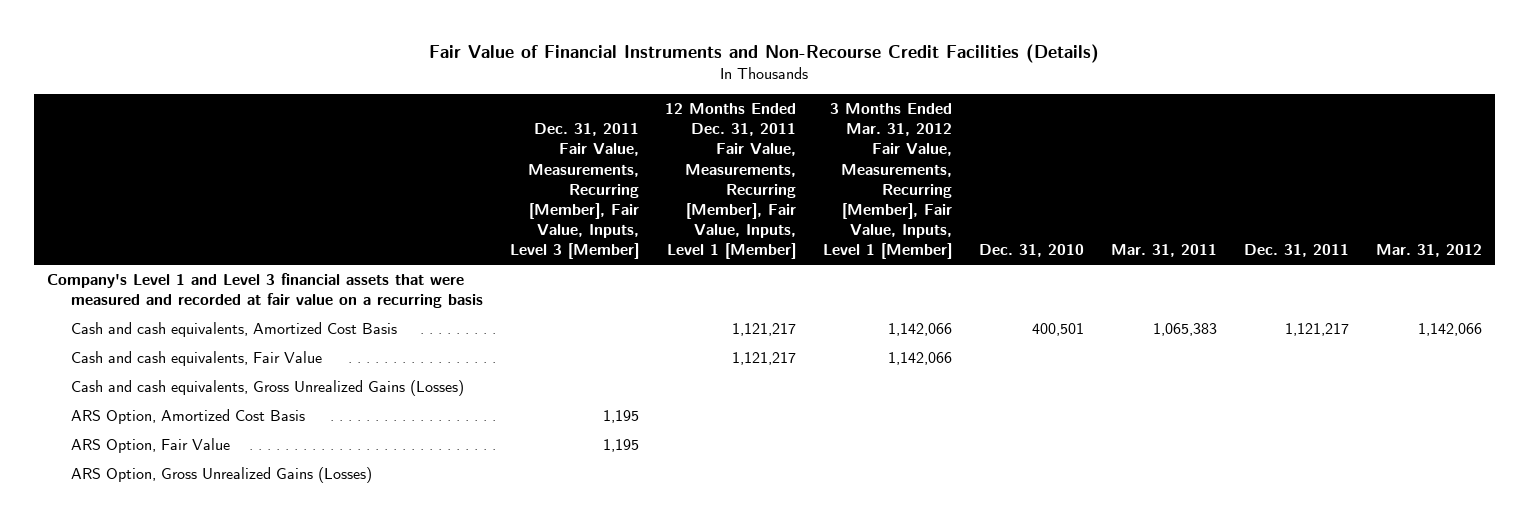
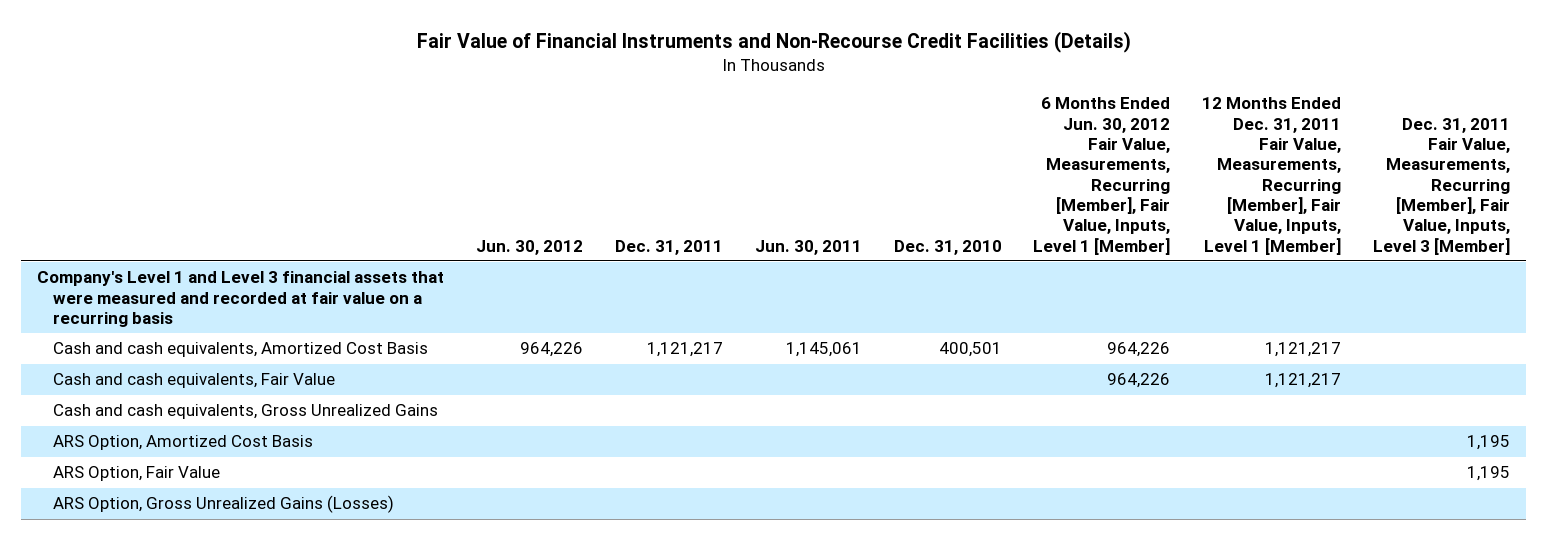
- | Dec. 31, 2011 Fair Value, Measurements, Recurring [Member], Fair Value, Inputs, Level 3 [Member] | 12 Months Ended Dec. 31, 2011 Fair Value, Measurements, Recurring [Member], Fair Value, Inputs, Level 1 [Member] | 3 Months Ended Mar. 31, 2012 Fair Value, Measurements, Recurring [Member], Fair Value, Inputs, Level 1 [Member] | Dec. 31, 2010 | Mar. 31, 2011 | Dec. 31, 2011 | Mar. 31, 2012
+ | Jun. 30, 2012 | Dec. 31, 2011 | Jun. 30, 2011 | Dec. 31, 2010 | 6 Months Ended Jun. 30, 2012 Fair Value, Measurements, Recurring [Member], Fair Value, Inputs, Level 1 [Member] | 12 Months Ended Dec. 31, 2011 Fair Value, Measurements, Recurring [Member], Fair Value, Inputs, Level 1 [Member] | Dec. 31, 2011 Fair Value, Measurements, Recurring [Member], Fair Value, Inputs, Level 3 [Member]
- Cash and cash equivalents, Gross Unrealized Gains (Losses)
+ Cash and cash equivalents, Gross Unrealized Gains

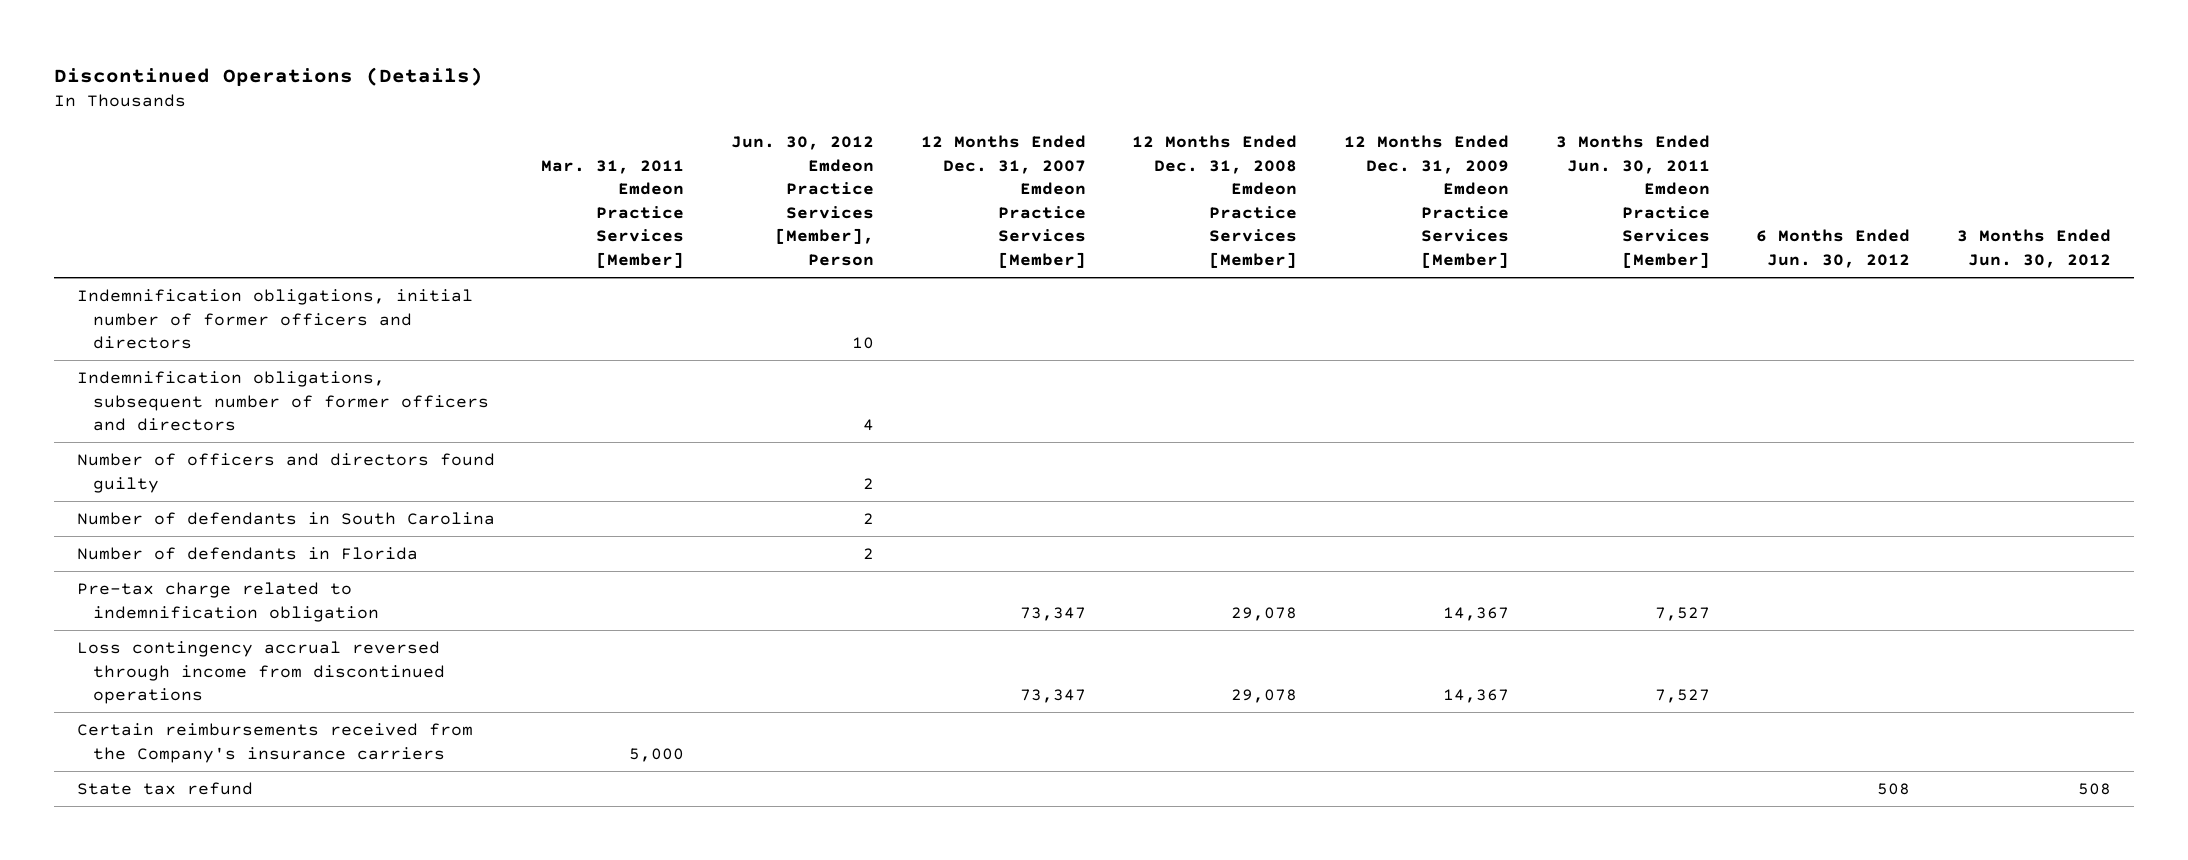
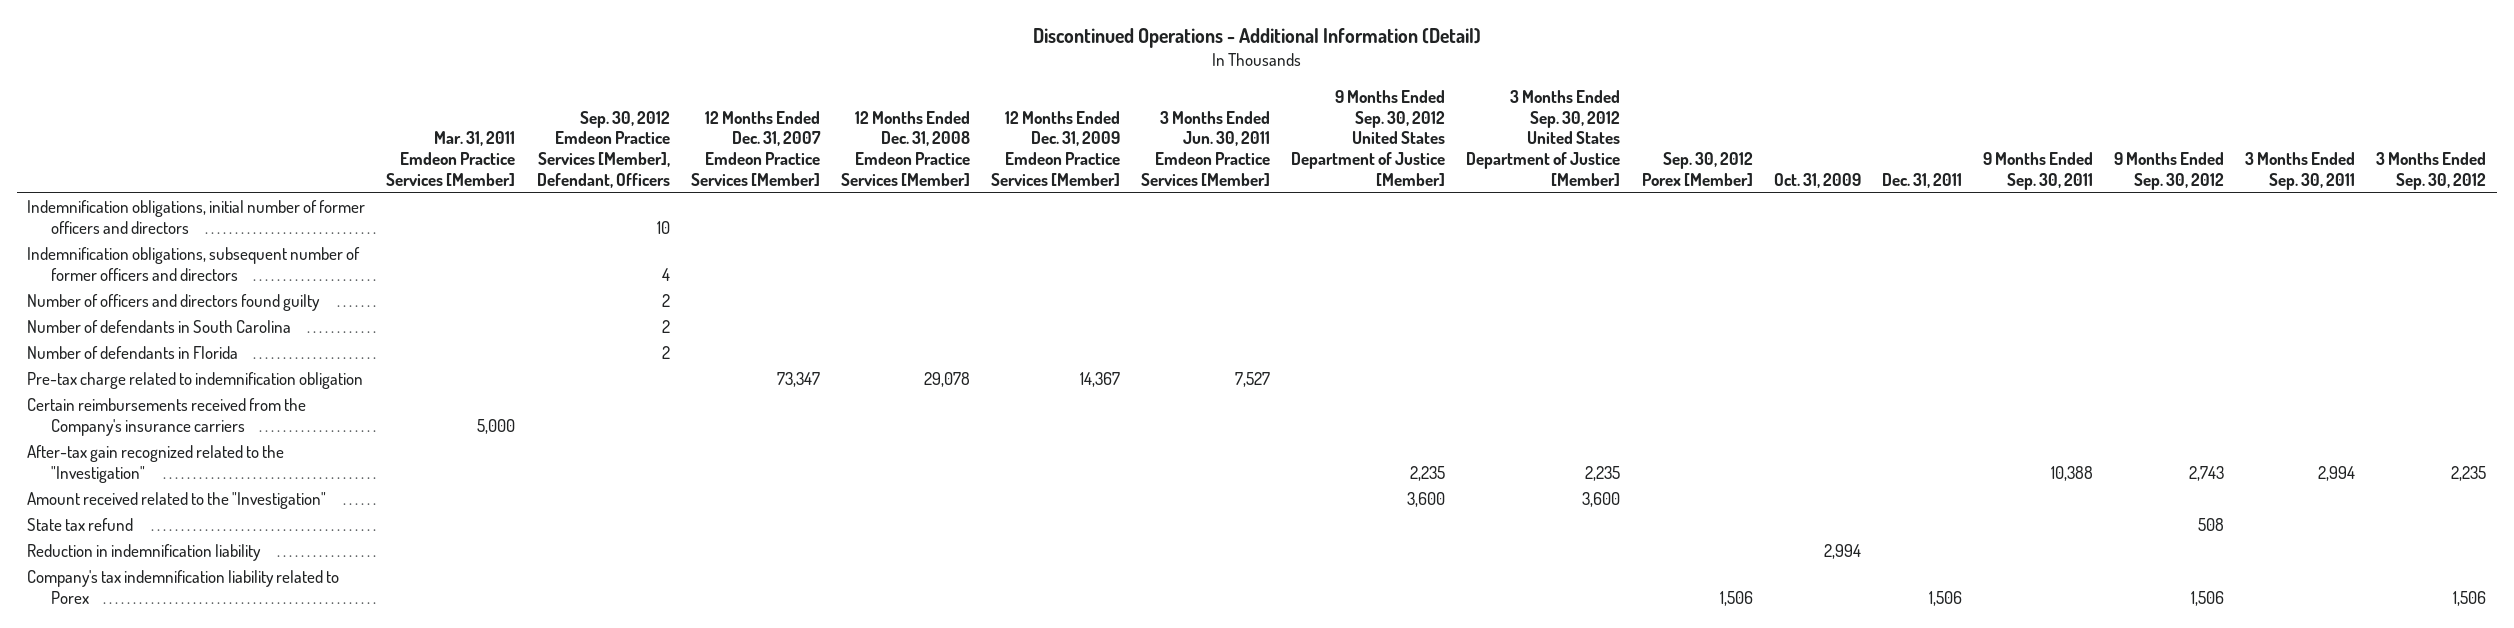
- Discontinued Operations (Details)
+ Discontinued Operations - Additional Information (Detail)
- | Mar. 31, 2011 Emdeon Practice Services [Member] | Jun. 30, 2012 Emdeon Practice Services [Member], Person | 12 Months Ended Dec. 31, 2007 Emdeon Practice Services [Member] | 12 Months Ended Dec. 31, 2008 Emdeon Practice Services [Member] | 12 Months Ended Dec. 31, 2009 Emdeon Practice Services [Member] | 3 Months Ended Jun. 30, 2011 Emdeon Practice Services [Member] | 6 Months Ended Jun. 30, 2012 | 3 Months Ended Jun. 30, 2012
+ | Mar. 31, 2011 Emdeon Practice Services [Member] | Sep. 30, 2012 Emdeon Practice Services [Member], Defendant, Officers | 12 Months Ended Dec. 31, 2007 Emdeon Practice Services [Member] | 12 Months Ended Dec. 31, 2008 Emdeon Practice Services [Member] | 12 Months Ended Dec. 31, 2009 Emdeon Practice Services [Member] | 3 Months Ended Jun. 30, 2011 Emdeon Practice Services [Member] | 9 Months Ended Sep. 30, 2012 United States Department of Justice [Member] | 3 Months Ended Sep. 30, 2012 United States Department of Justice [Member] | Sep. 30, 2012 Porex [Member] | Oct. 31, 2009 | Dec. 31, 2011 | 9 Months Ended Sep. 30, 2011 | 9 Months Ended Sep. 30, 2012 | 3 Months Ended Sep. 30, 2011 | 3 Months Ended Sep. 30, 2012
- Loss contingency accrual reversed through income from discontinued operations | | | 73,347 | 29,078 | 14,367 | 7,527 | |
+ After-tax gain recognized related to the "Investigation" | | | | | | | 2,235 | 2,235 | | | | 10,388 | 2,743 | 2,994 | 2,235
+ Amount received related to the "Investigation" | | | | | | | 3,600 | 3,600 | | | | | | |
+ Reduction in indemnification liability | | | | | | | | | | 2,994 | | | | |
+ Company's tax indemnification liability related to Porex | | | | | | | | | 1,506 | | 1,506 | | 1,506 | | 1,506

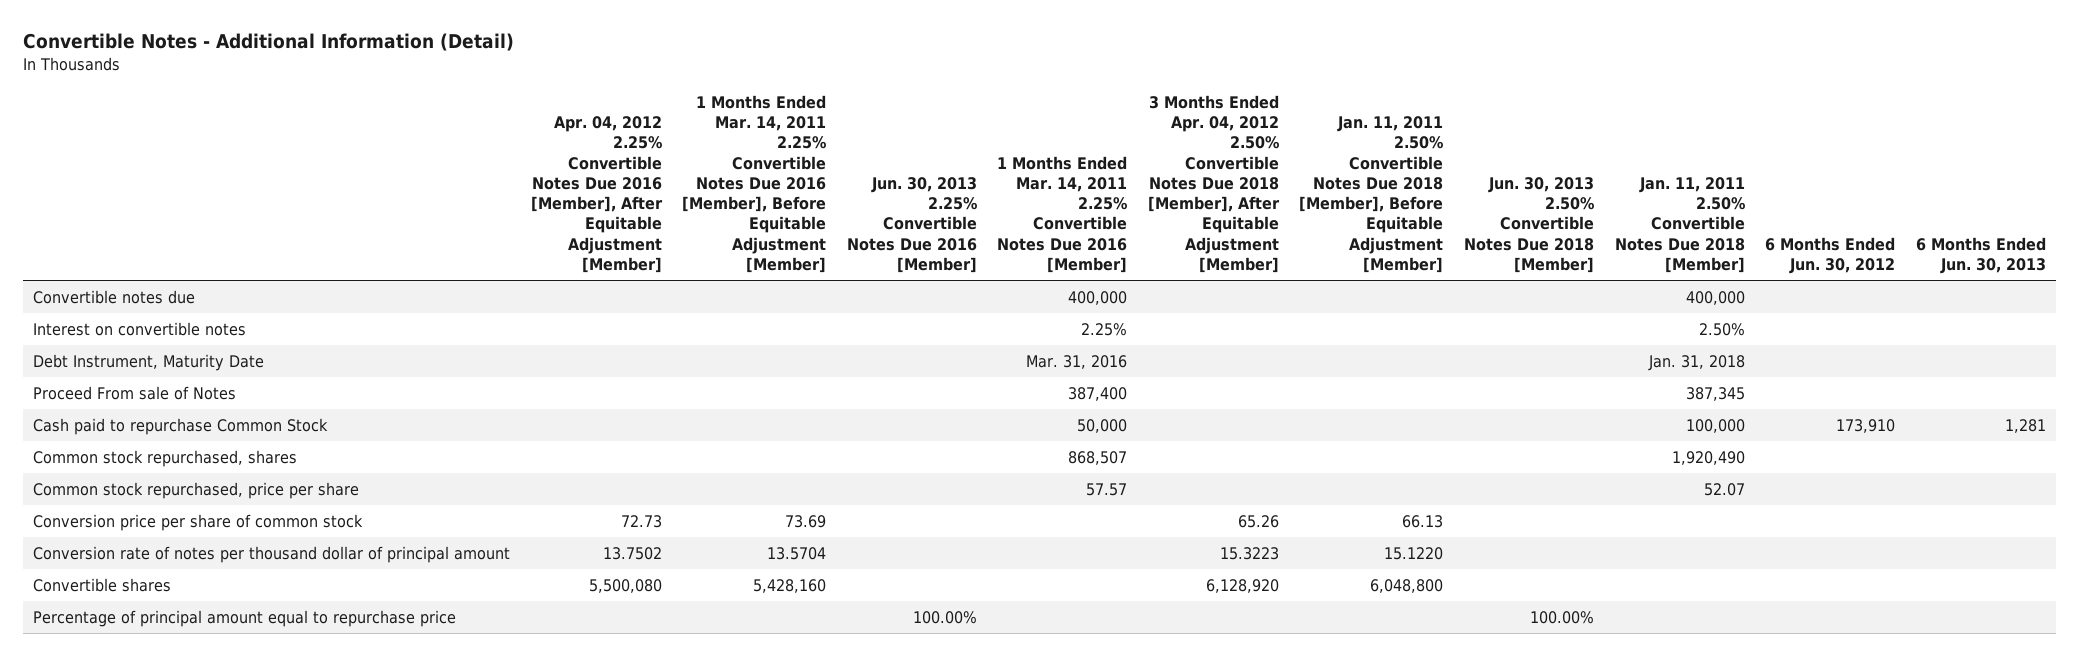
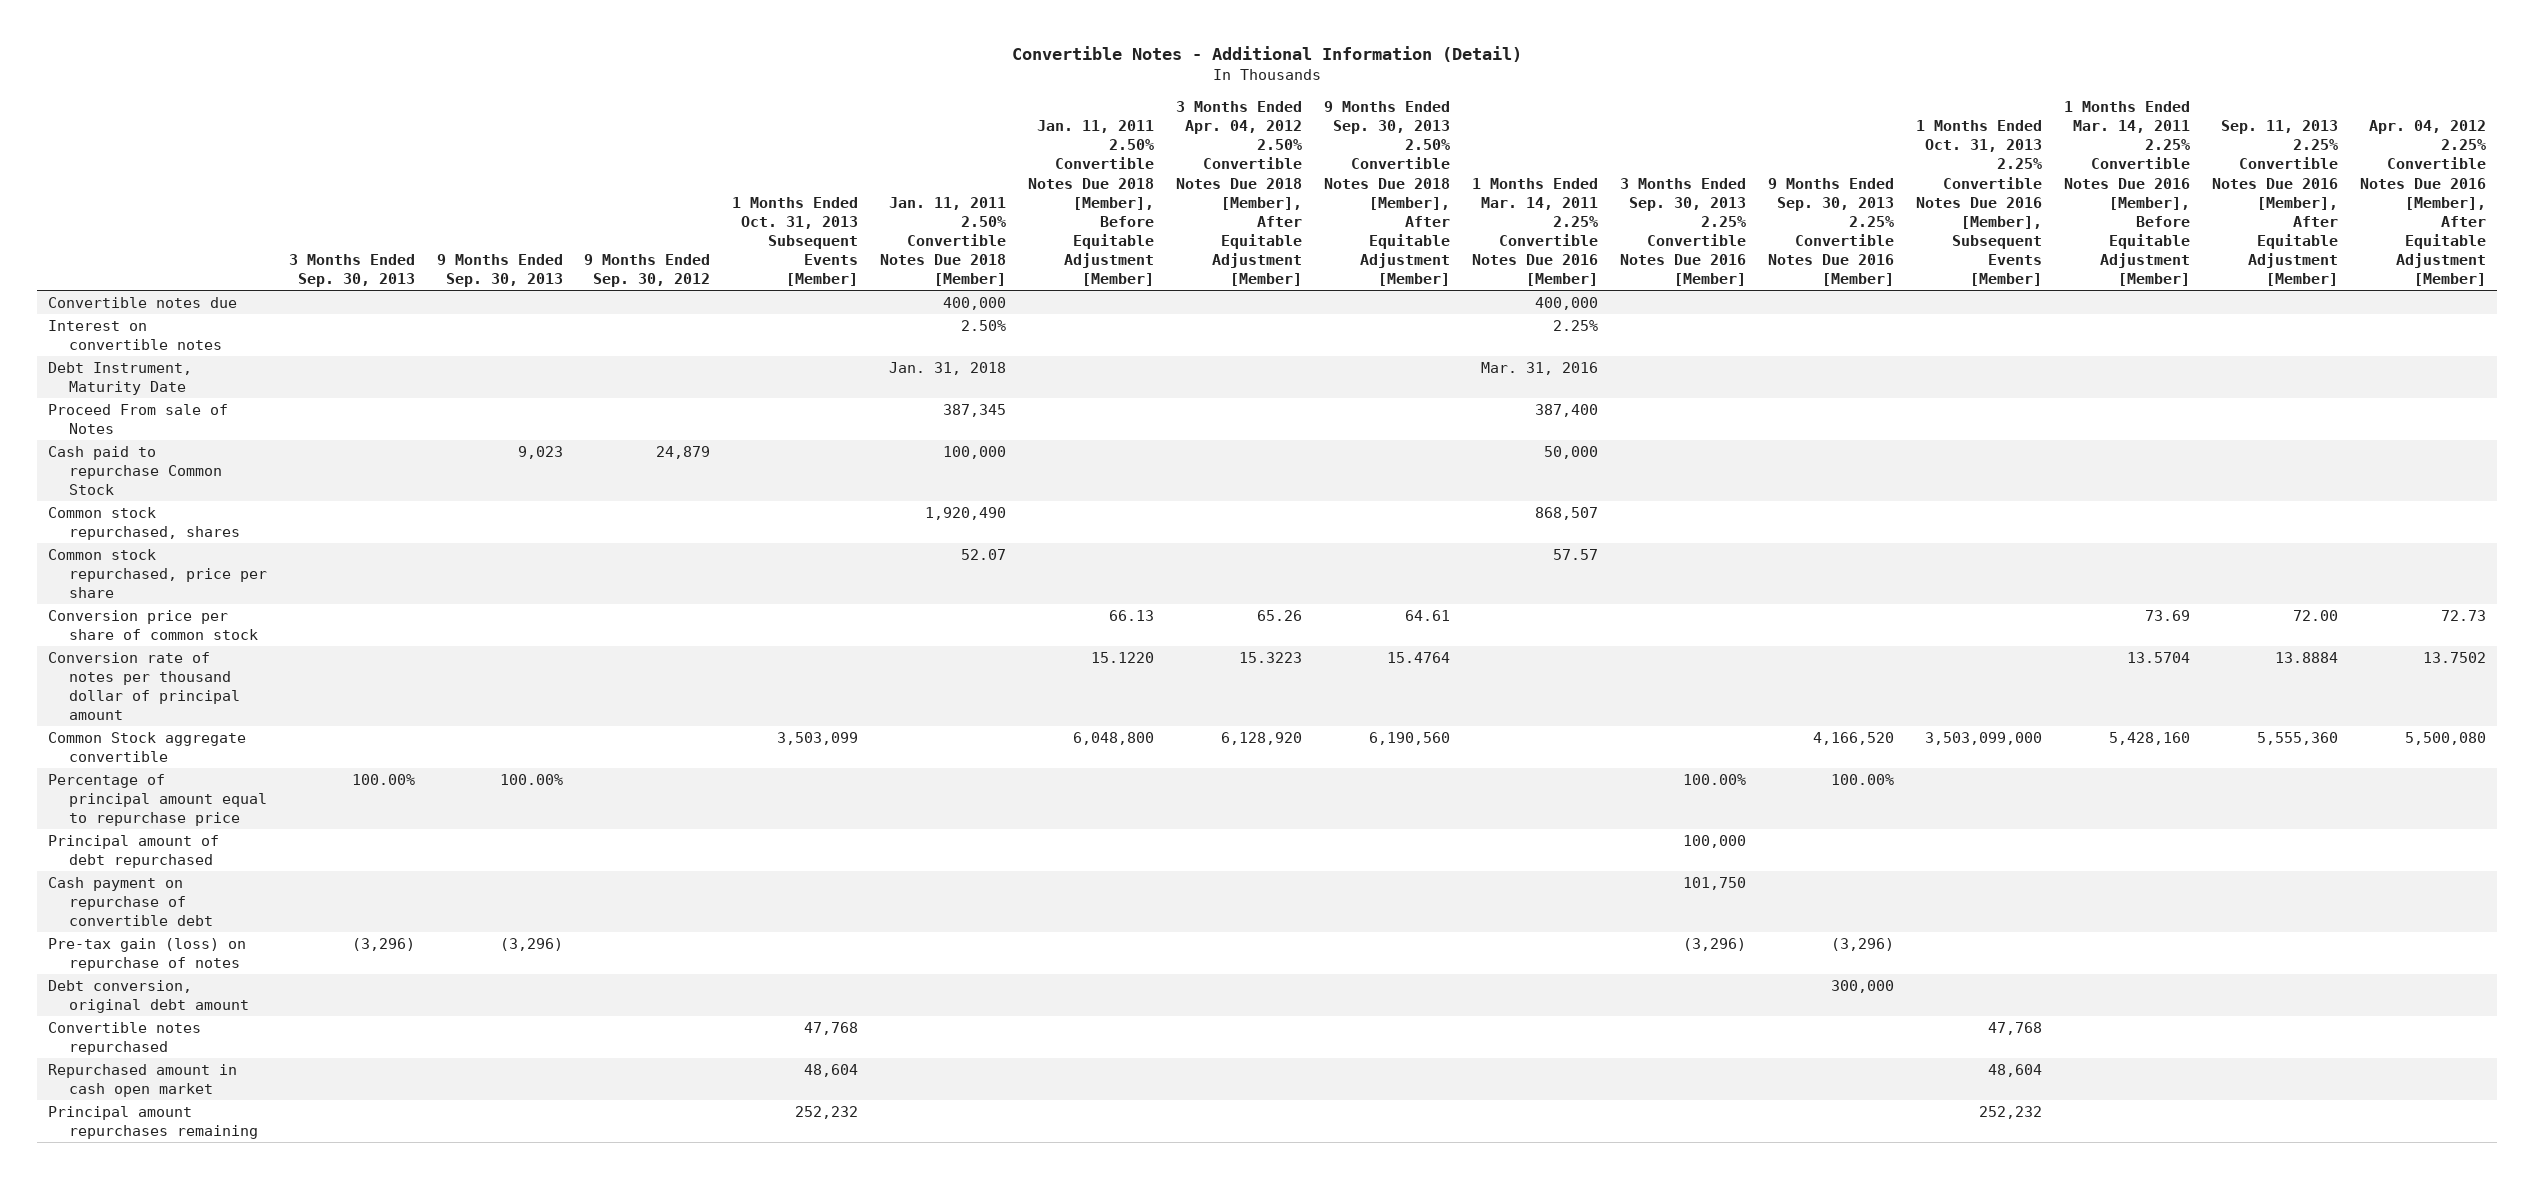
- | Apr. 04, 2012 2.25% Convertible Notes Due 2016 [Member], After Equitable Adjustment [Member] | 1 Months Ended Mar. 14, 2011 2.25% Convertible Notes Due 2016 [Member], Before Equitable Adjustment [Member] | Jun. 30, 2013 2.25% Convertible Notes Due 2016 [Member] | 1 Months Ended Mar. 14, 2011 2.25% Convertible Notes Due 2016 [Member] | 3 Months Ended Apr. 04, 2012 2.50% Convertible Notes Due 2018 [Member], After Equitable Adjustment [Member] | Jan. 11, 2011 2.50% Convertible Notes Due 2018 [Member], Before Equitable Adjustment [Member] | Jun. 30, 2013 2.50% Convertible Notes Due 2018 [Member] | Jan. 11, 2011 2.50% Convertible Notes Due 2018 [Member] | 6 Months Ended Jun. 30, 2012 | 6 Months Ended Jun. 30, 2013
+ | 3 Months Ended Sep. 30, 2013 | 9 Months Ended Sep. 30, 2013 | 9 Months Ended Sep. 30, 2012 | 1 Months Ended Oct. 31, 2013 Subsequent Events [Member] | Jan. 11, 2011 2.50% Convertible Notes Due 2018 [Member] | Jan. 11, 2011 2.50% Convertible Notes Due 2018 [Member], Before Equitable Adjustment [Member] | 3 Months Ended Apr. 04, 2012 2.50% Convertible Notes Due 2018 [Member], After Equitable Adjustment [Member] | 9 Months Ended Sep. 30, 2013 2.50% Convertible Notes Due 2018 [Member], After Equitable Adjustment [Member] | 1 Months Ended Mar. 14, 2011 2.25% Convertible Notes Due 2016 [Member] | 3 Months Ended Sep. 30, 2013 2.25% Convertible Notes Due 2016 [Member] | 9 Months Ended Sep. 30, 2013 2.25% Convertible Notes Due 2016 [Member] | 1 Months Ended Oct. 31, 2013 2.25% Convertible Notes Due 2016 [Member], Subsequent Events [Member] | 1 Months Ended Mar. 14, 2011 2.25% Convertible Notes Due 2016 [Member], Before Equitable Adjustment [Member] | Sep. 11, 2013 2.25% Convertible Notes Due 2016 [Member], After Equitable Adjustment [Member] | Apr. 04, 2012 2.25% Convertible Notes Due 2016 [Member], After Equitable Adjustment [Member]
- Convertible shares | 5,500,080 | 5,428,160 | | | 6,128,920 | 6,048,800 | | | |
+ Common Stock aggregate convertible | | | | 3,503,099 | | 6,048,800 | 6,128,920 | 6,190,560 | | | 4,166,520 | 3,503,099,000 | 5,428,160 | 5,555,360 | 5,500,080
+ Principal amount of debt repurchased | | | | | | | | | | 100,000 | | | | |
+ Cash payment on repurchase of convertible debt | | | | | | | | | | 101,750 | | | | |
+ Pre-tax gain (loss) on repurchase of notes | (3,296) | (3,296) | | | | | | | | (3,296) | (3,296) | | | |
+ Debt conversion, original debt amount | | | | | | | | | | | 300,000 | | | |
+ Convertible notes repurchased | | | | 47,768 | | | | | | | | 47,768 | | |
+ Repurchased amount in cash open market | | | | 48,604 | | | | | | | | 48,604 | | |
+ Principal amount repurchases remaining | | | | 252,232 | | | | | | | | 252,232 | | |

